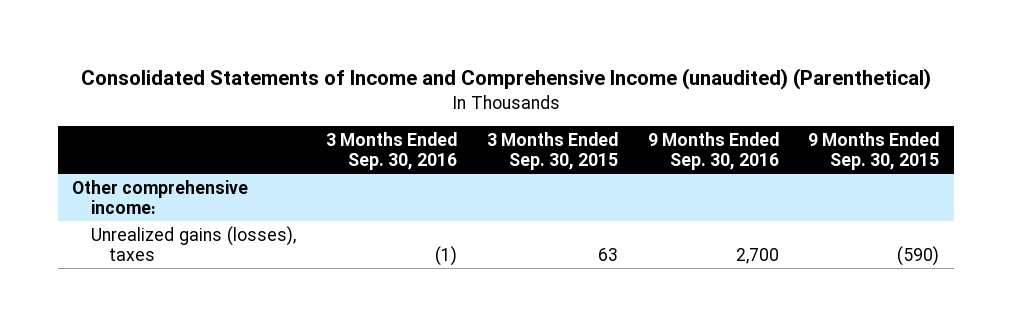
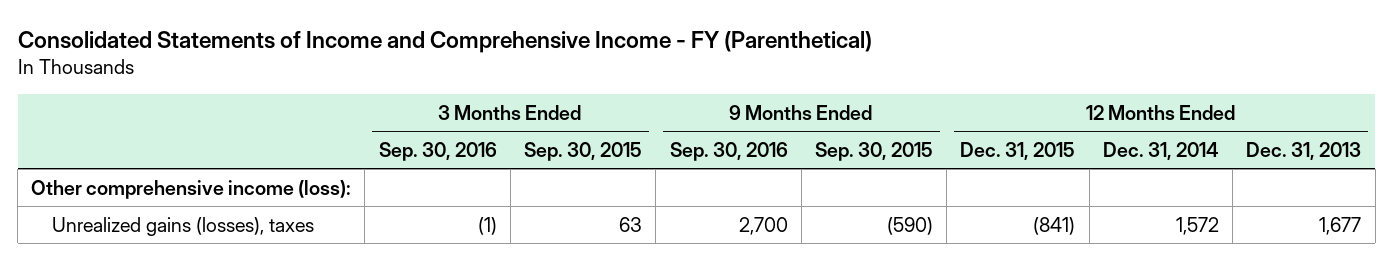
- Consolidated Statements of Income and Comprehensive Income (unaudited) (Parenthetical)
+ Consolidated Statements of Income and Comprehensive Income - FY (Parenthetical)
- | 3 Months Ended Sep. 30, 2016 | 3 Months Ended Sep. 30, 2015 | 9 Months Ended Sep. 30, 2016 | 9 Months Ended Sep. 30, 2015
+ | 3 Months Ended Sep. 30, 2016 | 3 Months Ended Sep. 30, 2015 | 9 Months Ended Sep. 30, 2016 | 9 Months Ended Sep. 30, 2015 | 12 Months Ended Dec. 31, 2015 | 12 Months Ended Dec. 31, 2014 | 12 Months Ended Dec. 31, 2013
- Other comprehensive income:
+ Other comprehensive income (loss):

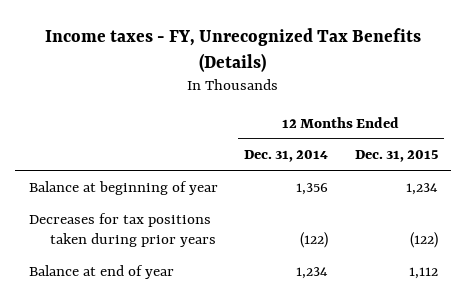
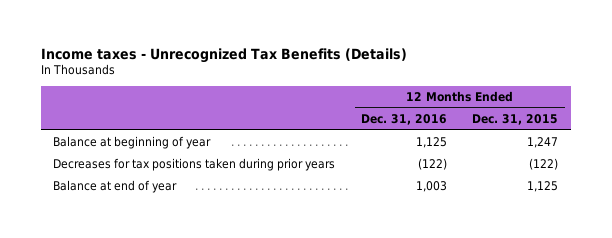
- Income taxes - FY, Unrecognized Tax Benefits (Details)
+ Income taxes - Unrecognized Tax Benefits (Details)
- | 12 Months Ended Dec. 31, 2014 | 12 Months Ended Dec. 31, 2015
+ | 12 Months Ended Dec. 31, 2016 | 12 Months Ended Dec. 31, 2015
- Balance at beginning of year | 1,356 | 1,234
+ Balance at beginning of year | 1,125 | 1,247
- Balance at end of year | 1,234 | 1,112
+ Balance at end of year | 1,003 | 1,125

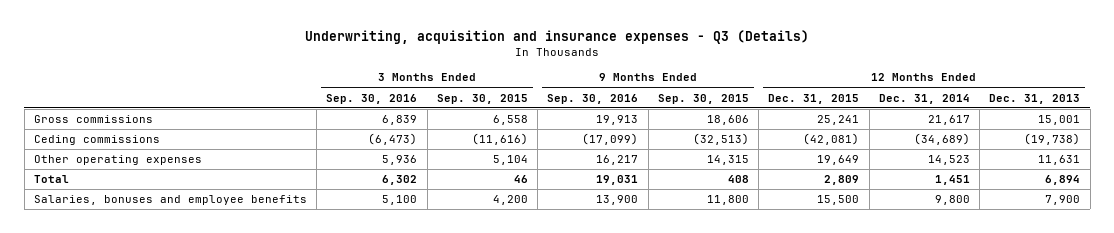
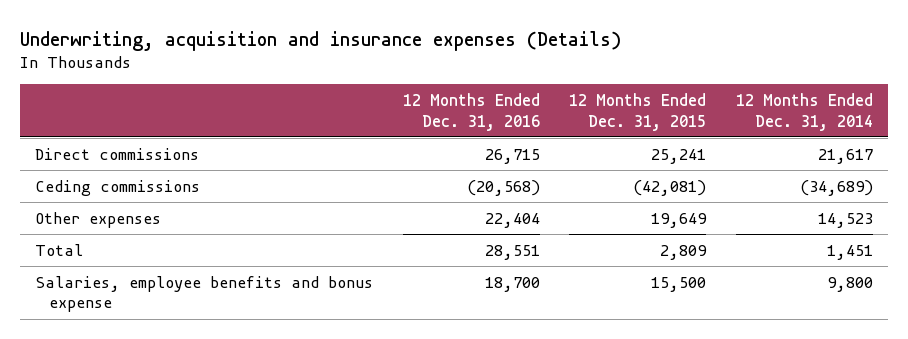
- Underwriting, acquisition and insurance expenses - Q3 (Details)
+ Underwriting, acquisition and insurance expenses (Details)
- | 3 Months Ended Sep. 30, 2016 | 3 Months Ended Sep. 30, 2015 | 9 Months Ended Sep. 30, 2016 | 9 Months Ended Sep. 30, 2015 | 12 Months Ended Dec. 31, 2015 | 12 Months Ended Dec. 31, 2014 | 12 Months Ended Dec. 31, 2013
+ | 12 Months Ended Dec. 31, 2016 | 12 Months Ended Dec. 31, 2015 | 12 Months Ended Dec. 31, 2014
- Gross commissions | 6,839 | 6,558 | 19,913 | 18,606 | 25,241 | 21,617 | 15,001
+ Direct commissions | 26,715 | 25,241 | 21,617
- Other operating expenses | 5,936 | 5,104 | 16,217 | 14,315 | 19,649 | 14,523 | 11,631
+ Other expenses | 22,404 | 19,649 | 14,523
- Salaries, bonuses and employee benefits | 5,100 | 4,200 | 13,900 | 11,800 | 15,500 | 9,800 | 7,900
+ Salaries, employee benefits and bonus expense | 18,700 | 15,500 | 9,800

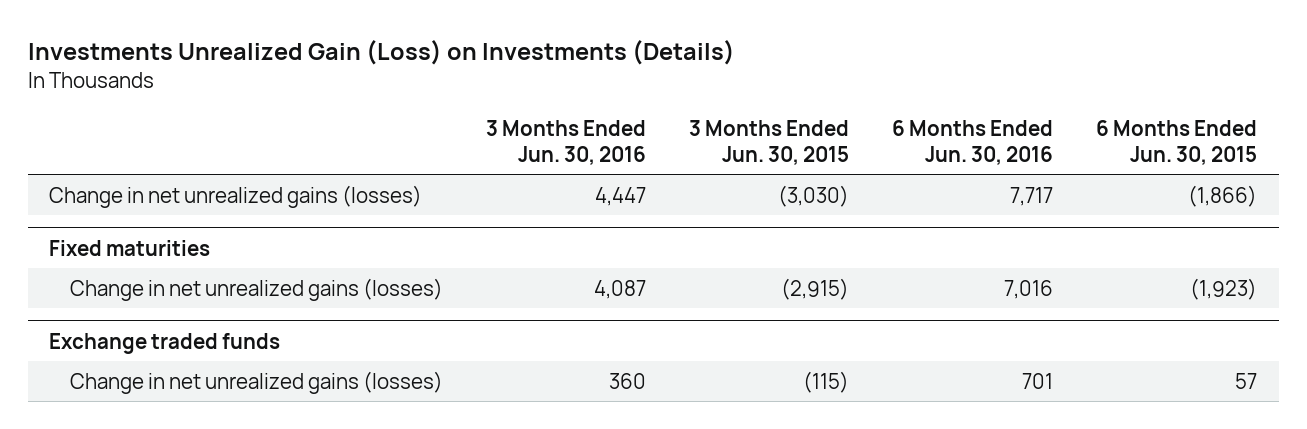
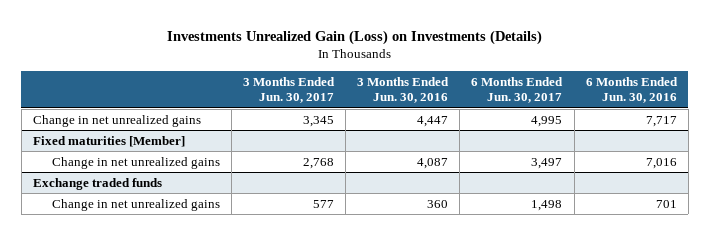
- | 3 Months Ended Jun. 30, 2016 | 3 Months Ended Jun. 30, 2015 | 6 Months Ended Jun. 30, 2016 | 6 Months Ended Jun. 30, 2015
+ | 3 Months Ended Jun. 30, 2017 | 3 Months Ended Jun. 30, 2016 | 6 Months Ended Jun. 30, 2017 | 6 Months Ended Jun. 30, 2016
- Change in net unrealized gains (losses) | 4,447 | (3,030) | 7,717 | (1,866)
- Fixed maturities
- Change in net unrealized gains (losses) | 4,087 | (2,915) | 7,016 | (1,923)
+ Change in net unrealized gains | 3,345 | 4,447 | 4,995 | 7,717
+ Fixed maturities [Member]
+ Change in net unrealized gains | 2,768 | 4,087 | 3,497 | 7,016
@ Exchange traded funds
- Change in net unrealized gains (losses) | 360 | (115) | 701 | 57
+ Change in net unrealized gains | 577 | 360 | 1,498 | 701

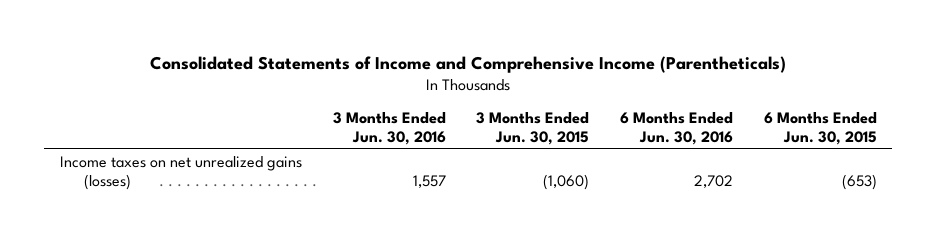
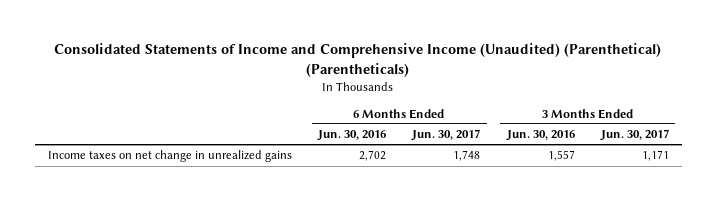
- Consolidated Statements of Income and Comprehensive Income (Parentheticals)
+ Consolidated Statements of Income and Comprehensive Income (Unaudited) (Parenthetical) (Parentheticals)
- | 3 Months Ended Jun. 30, 2016 | 3 Months Ended Jun. 30, 2015 | 6 Months Ended Jun. 30, 2016 | 6 Months Ended Jun. 30, 2015
+ | 6 Months Ended Jun. 30, 2016 | 6 Months Ended Jun. 30, 2017 | 3 Months Ended Jun. 30, 2016 | 3 Months Ended Jun. 30, 2017
- Income taxes on net unrealized gains (losses) | 1,557 | (1,060) | 2,702 | (653)
+ Income taxes on net change in unrealized gains | 2,702 | 1,748 | 1,557 | 1,171

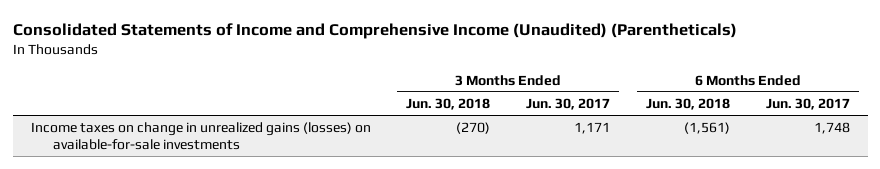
- Consolidated Statements of Income and Comprehensive Income (Unaudited) (Parenthetical) (Parentheticals)
+ Consolidated Statements of Income and Comprehensive Income (Unaudited) (Parentheticals)
- | 6 Months Ended Jun. 30, 2016 | 6 Months Ended Jun. 30, 2017 | 3 Months Ended Jun. 30, 2016 | 3 Months Ended Jun. 30, 2017
+ | 3 Months Ended Jun. 30, 2018 | 3 Months Ended Jun. 30, 2017 | 6 Months Ended Jun. 30, 2018 | 6 Months Ended Jun. 30, 2017
- Income taxes on net change in unrealized gains | 2,702 | 1,748 | 1,557 | 1,171
+ Income taxes on change in unrealized gains (losses) on available-for-sale investments | (270) | 1,171 | (1,561) | 1,748

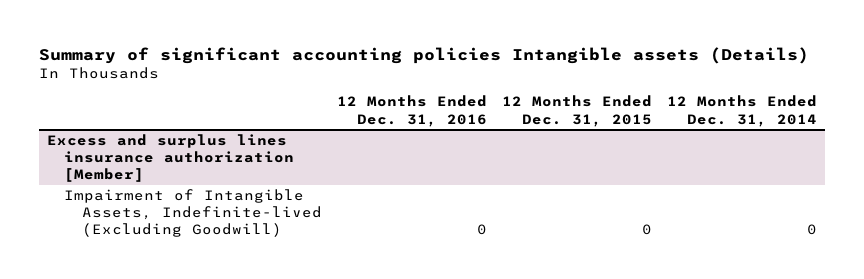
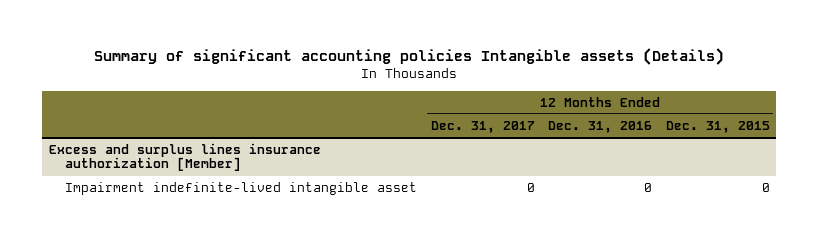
- | 12 Months Ended Dec. 31, 2016 | 12 Months Ended Dec. 31, 2015 | 12 Months Ended Dec. 31, 2014
+ | 12 Months Ended Dec. 31, 2017 | 12 Months Ended Dec. 31, 2016 | 12 Months Ended Dec. 31, 2015
@ Excess and surplus lines insurance authorization [Member]
- Impairment of Intangible Assets, Indefinite-lived (Excluding Goodwill) | 0 | 0 | 0
+ Impairment indefinite-lived intangible asset | 0 | 0 | 0

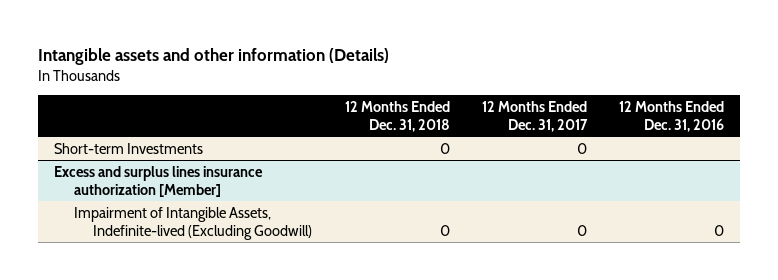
- Summary of significant accounting policies Intangible assets (Details)
+ Intangible assets and other information (Details)
- | 12 Months Ended Dec. 31, 2017 | 12 Months Ended Dec. 31, 2016 | 12 Months Ended Dec. 31, 2015
+ | 12 Months Ended Dec. 31, 2018 | 12 Months Ended Dec. 31, 2017 | 12 Months Ended Dec. 31, 2016
+ Short-term Investments | 0 | 0 |
@ Excess and surplus lines insurance authorization [Member]
- Impairment indefinite-lived intangible asset | 0 | 0 | 0
+ Impairment of Intangible Assets, Indefinite-lived (Excluding Goodwill) | 0 | 0 | 0

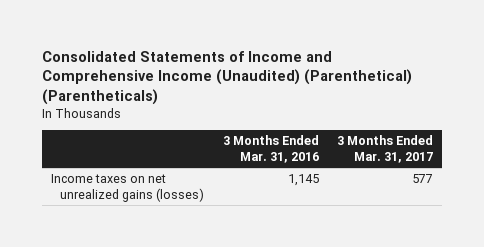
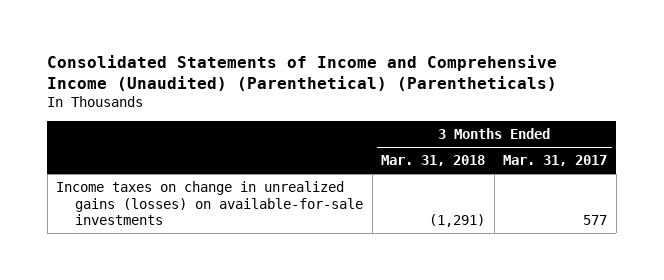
- | 3 Months Ended Mar. 31, 2016 | 3 Months Ended Mar. 31, 2017
+ | 3 Months Ended Mar. 31, 2018 | 3 Months Ended Mar. 31, 2017
- Income taxes on net unrealized gains (losses) | 1,145 | 577
+ Income taxes on change in unrealized gains (losses) on available-for-sale investments | (1,291) | 577

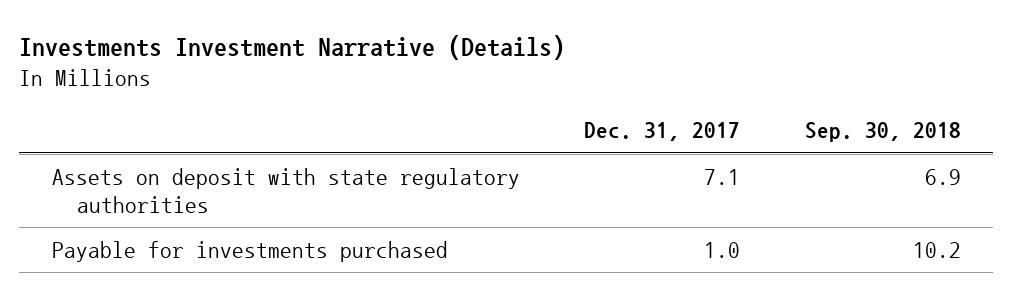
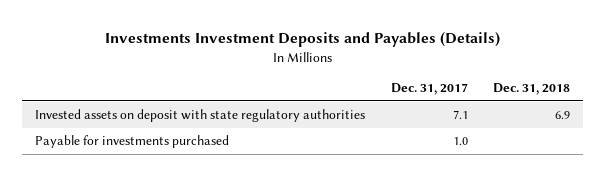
- Investments Investment Narrative (Details)
+ Investments Investment Deposits and Payables (Details)
- | Dec. 31, 2017 | Sep. 30, 2018
+ | Dec. 31, 2017 | Dec. 31, 2018
- Assets on deposit with state regulatory authorities | 7.1 | 6.9
+ Invested assets on deposit with state regulatory authorities | 7.1 | 6.9

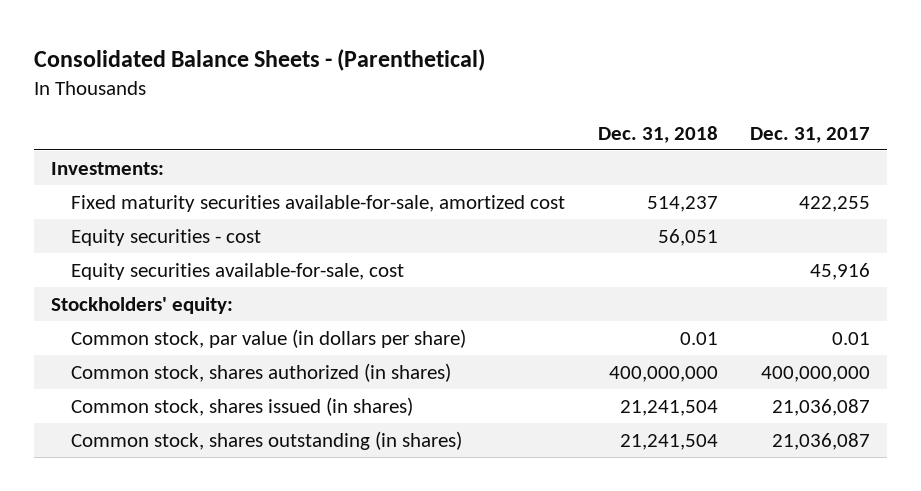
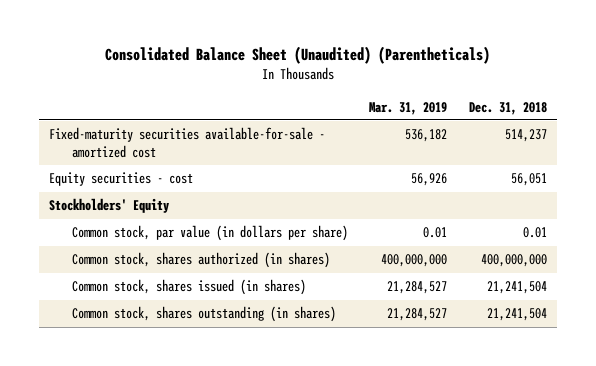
- Consolidated Balance Sheets - (Parenthetical)
+ Consolidated Balance Sheet (Unaudited) (Parentheticals)
- | Dec. 31, 2018 | Dec. 31, 2017
+ | Mar. 31, 2019 | Dec. 31, 2018
- Investments:
- Fixed maturity securities available-for-sale, amortized cost | 514,237 | 422,255
+ Fixed-maturity securities available-for-sale - amortized cost | 536,182 | 514,237
- Equity securities available-for-sale, cost | | 45,916
- Stockholders' equity:
+ Stockholders' Equity

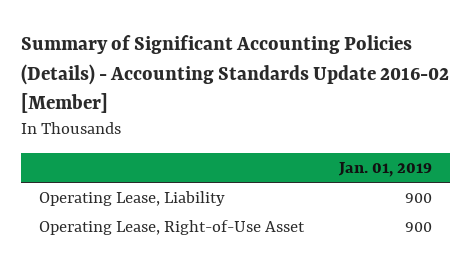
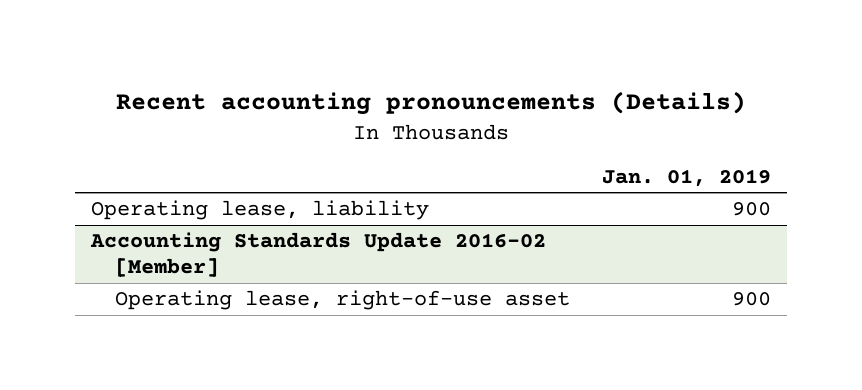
- Summary of Significant Accounting Policies (Details) - Accounting Standards Update 2016-02 [Member]
+ Recent accounting pronouncements (Details)
- Operating Lease, Liability | 900
- Operating Lease, Right-of-Use Asset | 900
+ Operating lease, liability | 900
+ Accounting Standards Update 2016-02 [Member]
+ Operating lease, right-of-use asset | 900

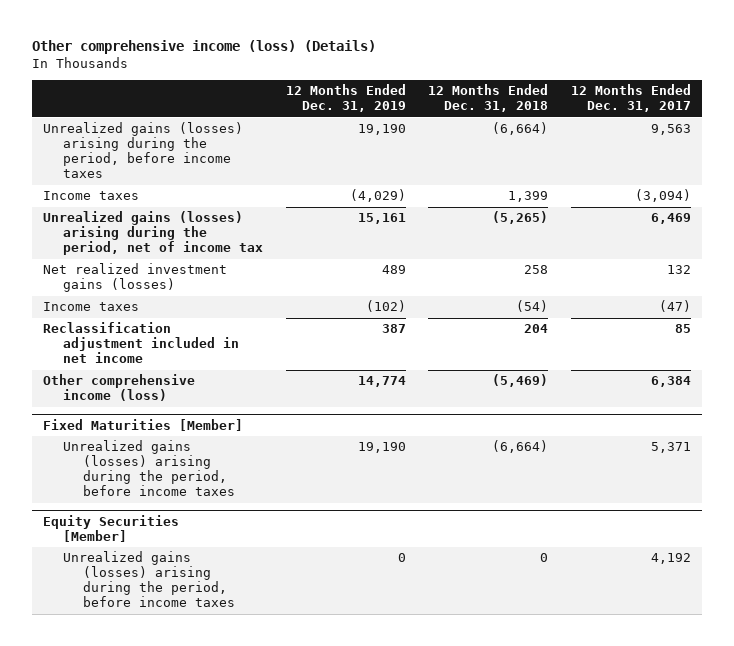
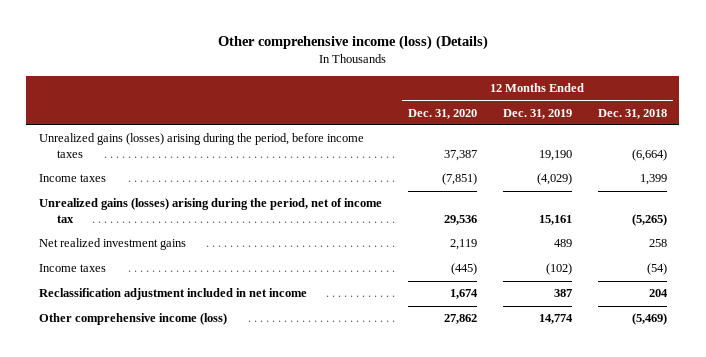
- | 12 Months Ended Dec. 31, 2019 | 12 Months Ended Dec. 31, 2018 | 12 Months Ended Dec. 31, 2017
+ | 12 Months Ended Dec. 31, 2020 | 12 Months Ended Dec. 31, 2019 | 12 Months Ended Dec. 31, 2018
- Net realized investment gains (losses) | 489 | 258 | 132
+ Net realized investment gains | 2,119 | 489 | 258
- Fixed Maturities [Member]
- Unrealized gains (losses) arising during the period, before income taxes | 19,190 | (6,664) | 5,371
- Equity Securities [Member]
- Unrealized gains (losses) arising during the period, before income taxes | 0 | 0 | 4,192

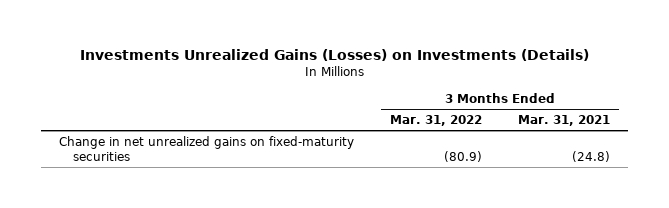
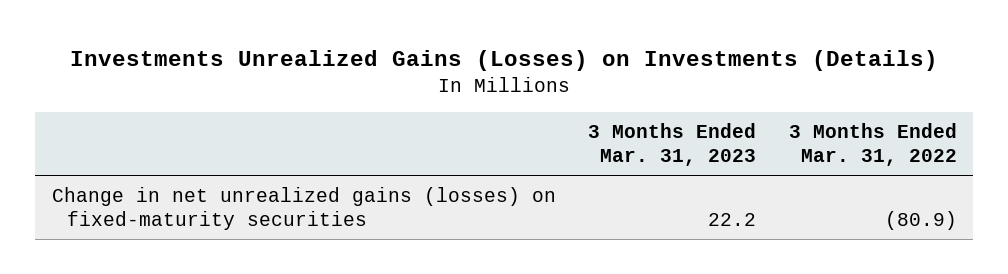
- | 3 Months Ended Mar. 31, 2022 | 3 Months Ended Mar. 31, 2021
+ | 3 Months Ended Mar. 31, 2023 | 3 Months Ended Mar. 31, 2022
- Change in net unrealized gains on fixed-maturity securities | (80.9) | (24.8)
+ Change in net unrealized gains (losses) on fixed-maturity securities | 22.2 | (80.9)

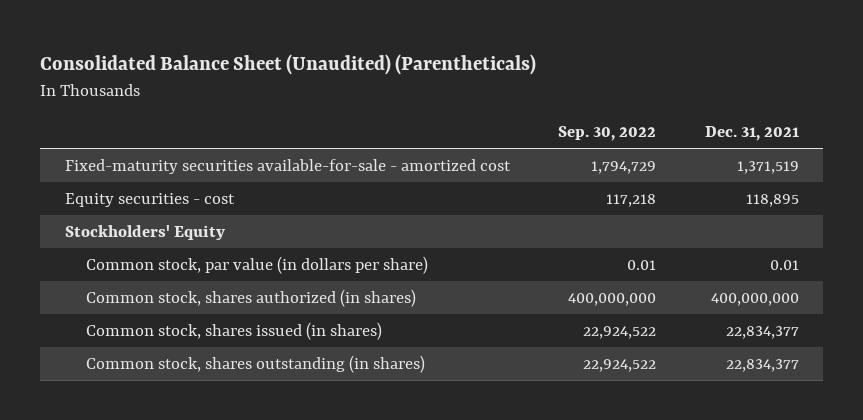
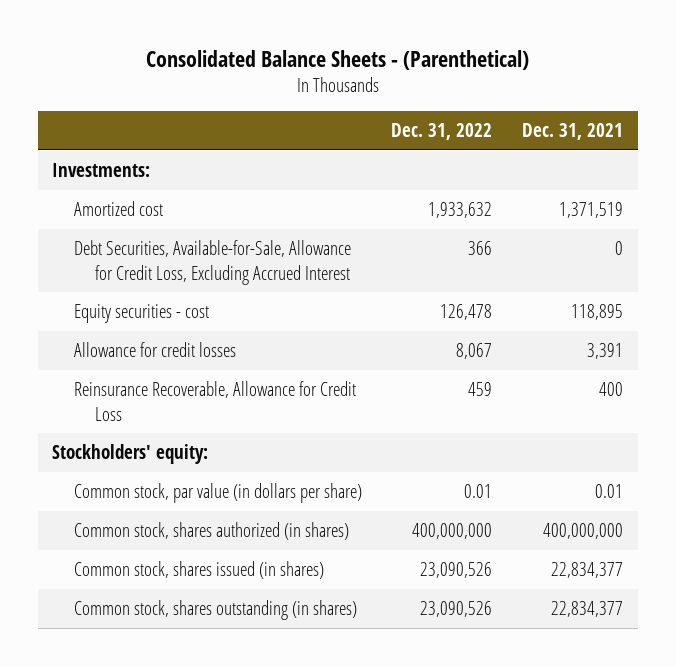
- Consolidated Balance Sheet (Unaudited) (Parentheticals)
+ Consolidated Balance Sheets - (Parenthetical)
- | Sep. 30, 2022 | Dec. 31, 2021
+ | Dec. 31, 2022 | Dec. 31, 2021
- Fixed-maturity securities available-for-sale - amortized cost | 1,794,729 | 1,371,519
+ Investments:
+ Amortized cost | 1,933,632 | 1,371,519
+ Debt Securities, Available-for-Sale, Allowance for Credit Loss, Excluding Accrued Interest | 366 | 0
- Stockholders' Equity
+ Allowance for credit losses | 8,067 | 3,391
+ Reinsurance Recoverable, Allowance for Credit Loss | 459 | 400
+ Stockholders' equity:

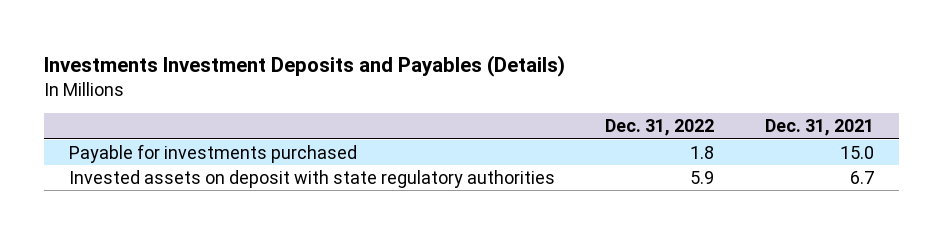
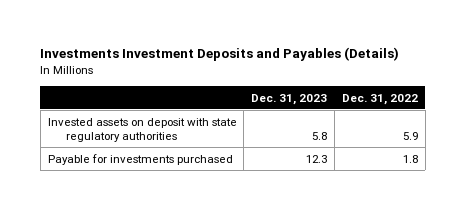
- | Dec. 31, 2022 | Dec. 31, 2021
+ | Dec. 31, 2023 | Dec. 31, 2022
moved down: Payable for investments purchased | 12.3 | 1.8

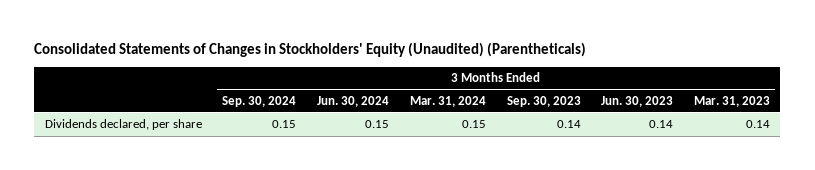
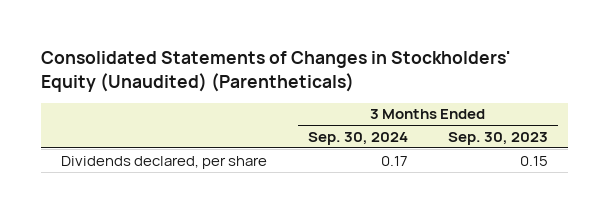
- | 3 Months Ended Sep. 30, 2024 | 3 Months Ended Jun. 30, 2024 | 3 Months Ended Mar. 31, 2024 | 3 Months Ended Sep. 30, 2023 | 3 Months Ended Jun. 30, 2023 | 3 Months Ended Mar. 31, 2023
+ | 3 Months Ended Sep. 30, 2024 | 3 Months Ended Sep. 30, 2023
- Dividends declared, per share | 0.15 | 0.15 | 0.15 | 0.14 | 0.14 | 0.14
+ Dividends declared, per share | 0.17 | 0.15

